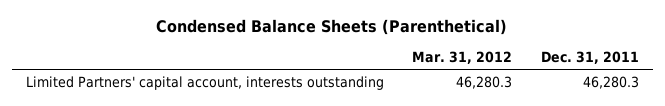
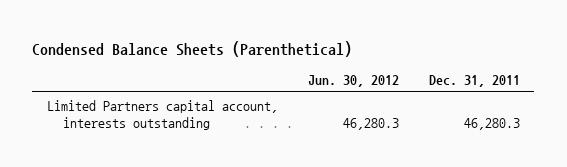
- | Mar. 31, 2012 | Dec. 31, 2011
+ | Jun. 30, 2012 | Dec. 31, 2011
- Limited Partners' capital account, interests outstanding | 46,280.3 | 46,280.3
+ Limited Partners capital account, interests outstanding | 46,280.3 | 46,280.3

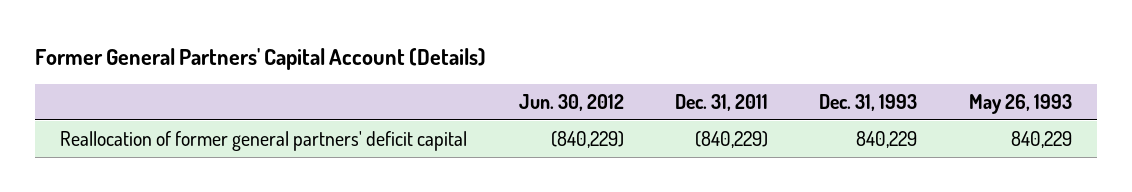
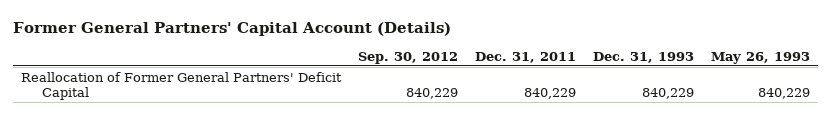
- | Jun. 30, 2012 | Dec. 31, 2011 | Dec. 31, 1993 | May 26, 1993
+ | Sep. 30, 2012 | Dec. 31, 2011 | Dec. 31, 1993 | May 26, 1993
- Reallocation of former general partners' deficit capital | (840,229) | (840,229) | 840,229 | 840,229
+ Reallocation of Former General Partners' Deficit Capital | 840,229 | 840,229 | 840,229 | 840,229

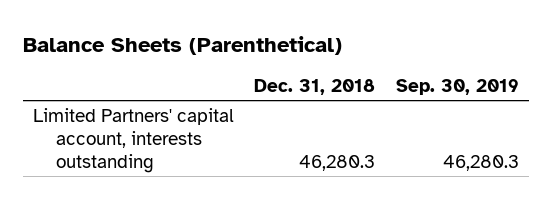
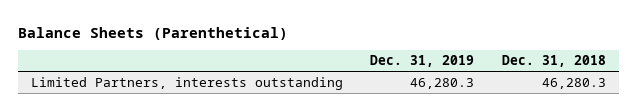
- | Dec. 31, 2018 | Sep. 30, 2019
+ | Dec. 31, 2019 | Dec. 31, 2018
- Limited Partners' capital account, interests outstanding | 46,280.3 | 46,280.3
+ Limited Partners, interests outstanding | 46,280.3 | 46,280.3

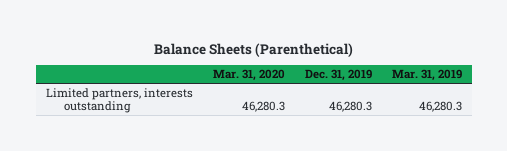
- | Dec. 31, 2019 | Dec. 31, 2018
+ | Mar. 31, 2020 | Dec. 31, 2019 | Mar. 31, 2019
- Limited Partners, interests outstanding | 46,280.3 | 46,280.3
+ Limited partners, interests outstanding | 46,280.3 | 46,280.3 | 46,280.3

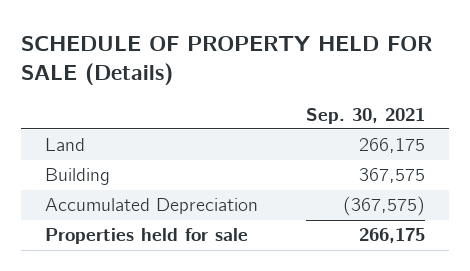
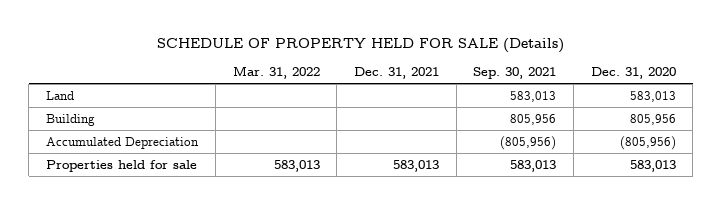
- | Sep. 30, 2021
+ | Mar. 31, 2022 | Dec. 31, 2021 | Sep. 30, 2021 | Dec. 31, 2020
- Land | 266,175
- Building | 367,575
- Accumulated Depreciation | (367,575)
- Properties held for sale | 266,175
+ Land | | | 583,013 | 583,013
+ Building | | | 805,956 | 805,956
+ Accumulated Depreciation | | | (805,956) | (805,956)
+ Properties held for sale | 583,013 | 583,013 | 583,013 | 583,013

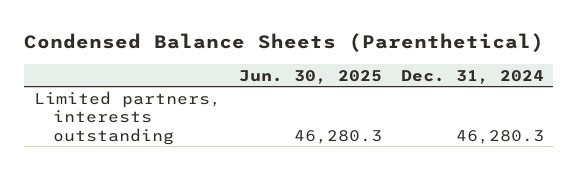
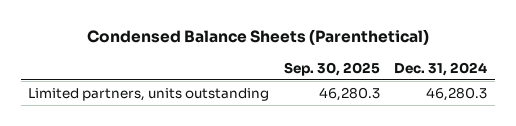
- | Jun. 30, 2025 | Dec. 31, 2024
+ | Sep. 30, 2025 | Dec. 31, 2024
- Limited partners, interests outstanding | 46,280.3 | 46,280.3
+ Limited partners, units outstanding | 46,280.3 | 46,280.3

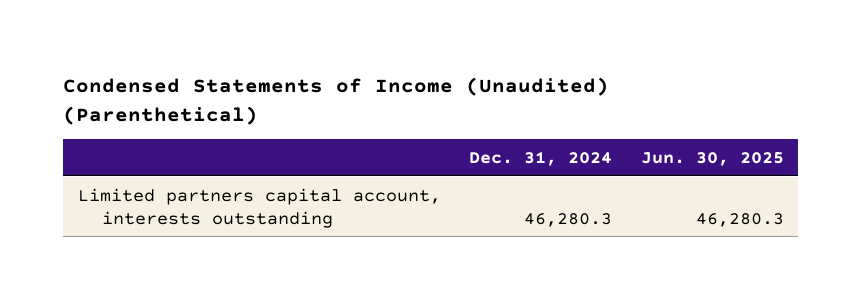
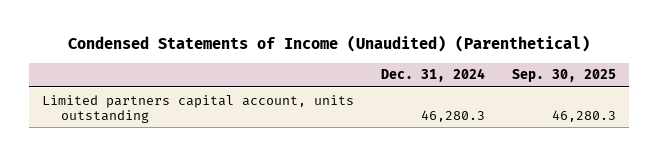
- | Dec. 31, 2024 | Jun. 30, 2025
+ | Dec. 31, 2024 | Sep. 30, 2025
- Limited partners capital account, interests outstanding | 46,280.3 | 46,280.3
+ Limited partners capital account, units outstanding | 46,280.3 | 46,280.3

